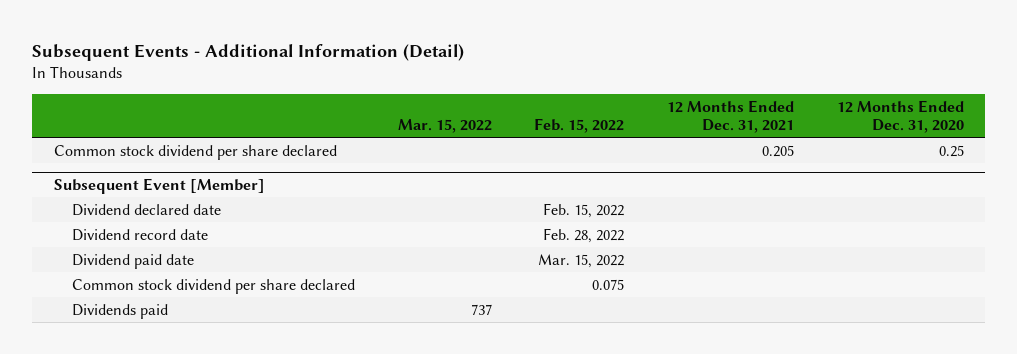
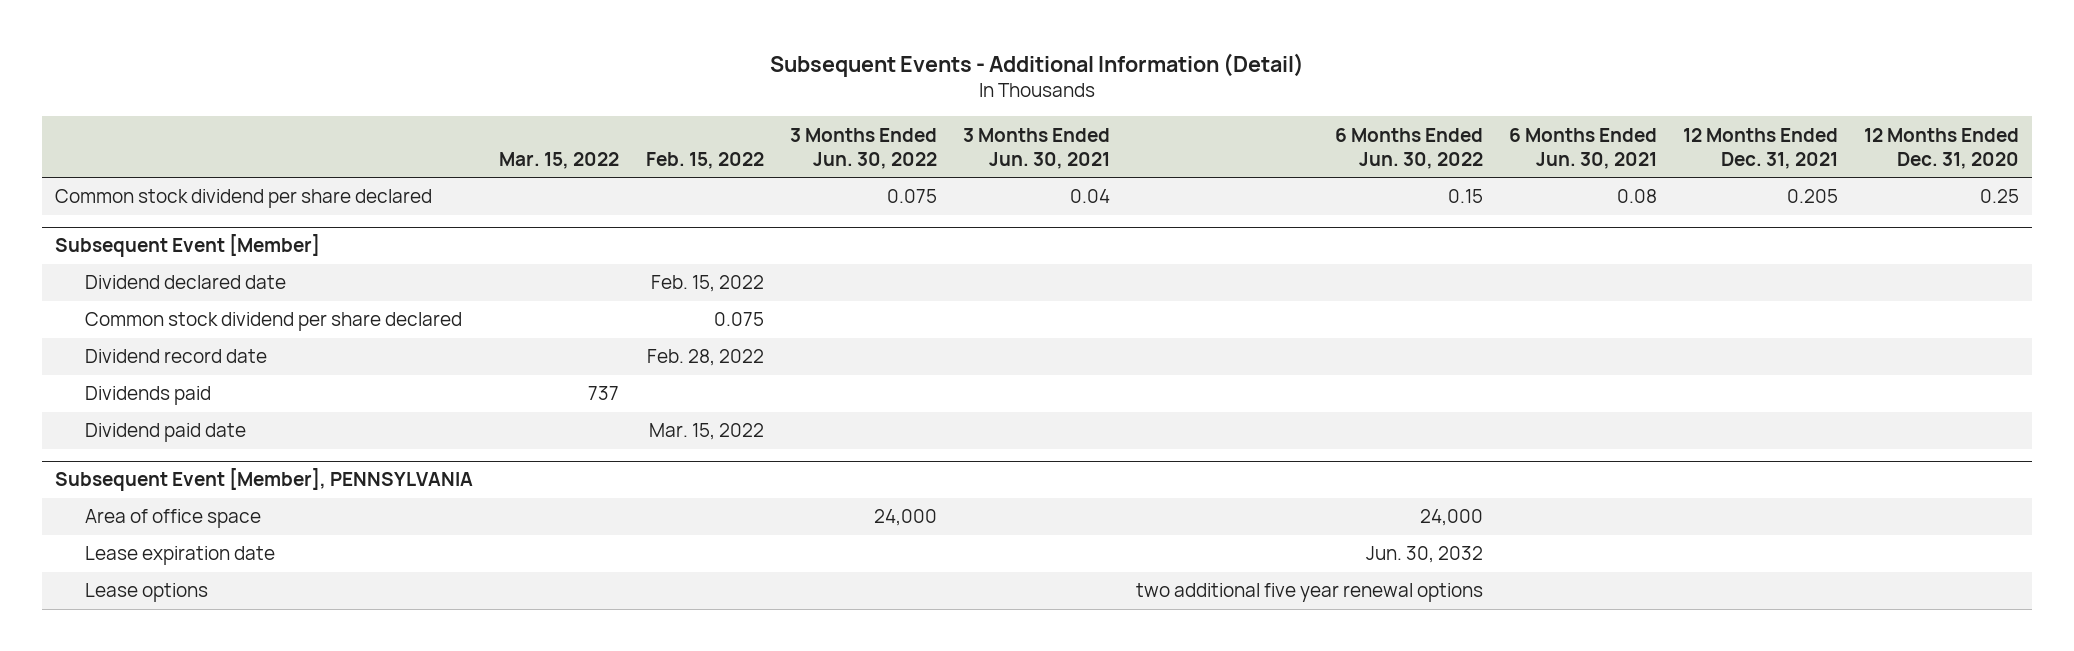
- | Mar. 15, 2022 | Feb. 15, 2022 | 12 Months Ended Dec. 31, 2021 | 12 Months Ended Dec. 31, 2020
+ | Mar. 15, 2022 | Feb. 15, 2022 | 3 Months Ended Jun. 30, 2022 | 3 Months Ended Jun. 30, 2021 | 6 Months Ended Jun. 30, 2022 | 6 Months Ended Jun. 30, 2021 | 12 Months Ended Dec. 31, 2021 | 12 Months Ended Dec. 31, 2020
@ Subsequent Event [Member]
moved down: Dividend record date | | Feb. 28, 2022 | | | | | |
moved down: Dividend paid date | | Mar. 15, 2022 | | | | | |
+ Subsequent Event [Member], PENNSYLVANIA
+ Area of office space | | | 24,000 | | 24,000 | | |
+ Lease expiration date | | | | | Jun. 30, 2032 | | |
+ Lease options | | | | | two additional five year renewal options | | |

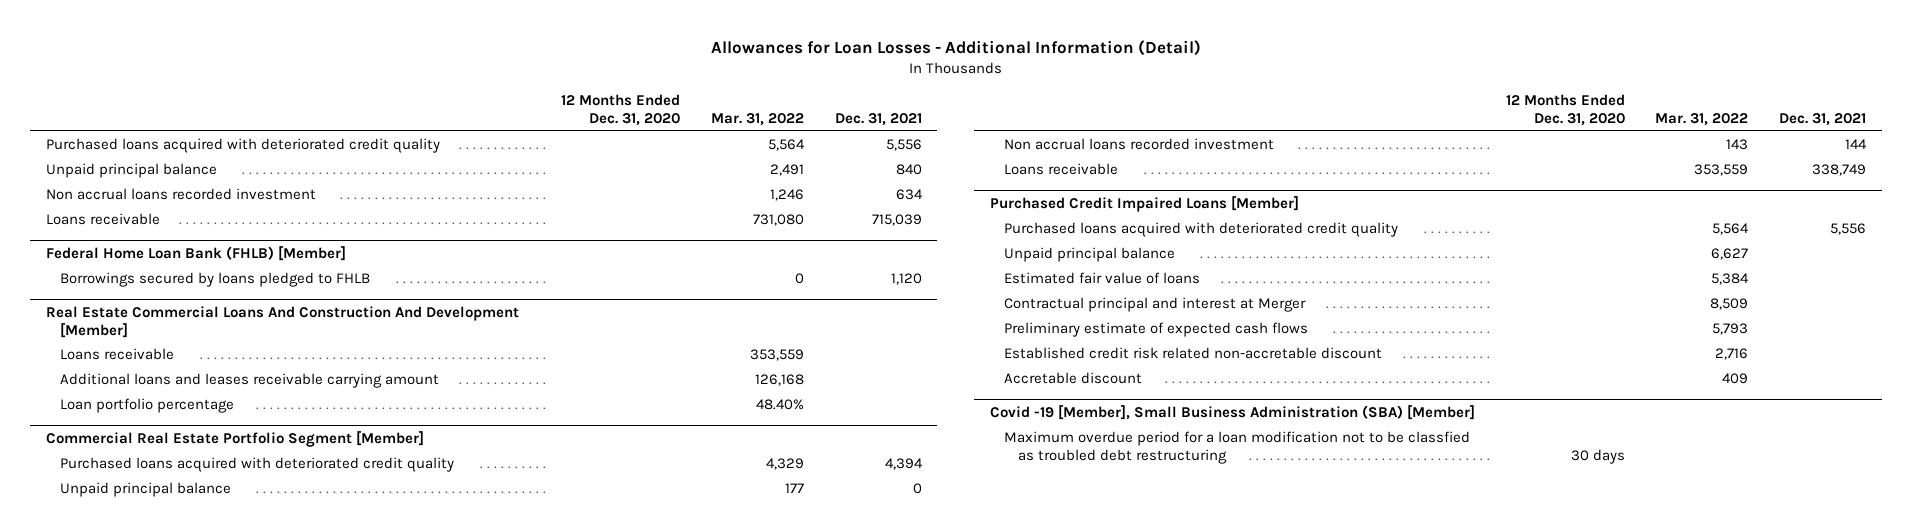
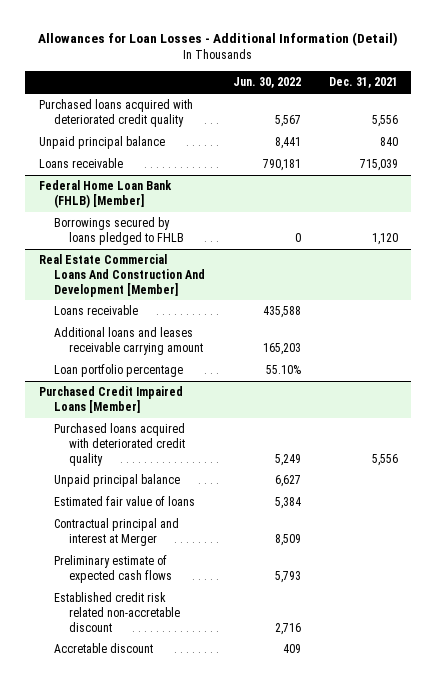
- | 12 Months Ended Dec. 31, 2020 | Mar. 31, 2022 | Dec. 31, 2021
+ | Jun. 30, 2022 | Dec. 31, 2021
- Non accrual loans recorded investment | | 1,246 | 634
- Commercial Real Estate Portfolio Segment [Member]
- Purchased loans acquired with deteriorated credit quality | | 4,329 | 4,394
- Unpaid principal balance | | 177 | 0
- Non accrual loans recorded investment | | 143 | 144
- Loans receivable | | 353,559 | 338,749
- Covid -19 [Member], Small Business Administration (SBA) [Member]
- Maximum overdue period for a loan modification not to be classfied as troubled debt restructuring | 30 days | |

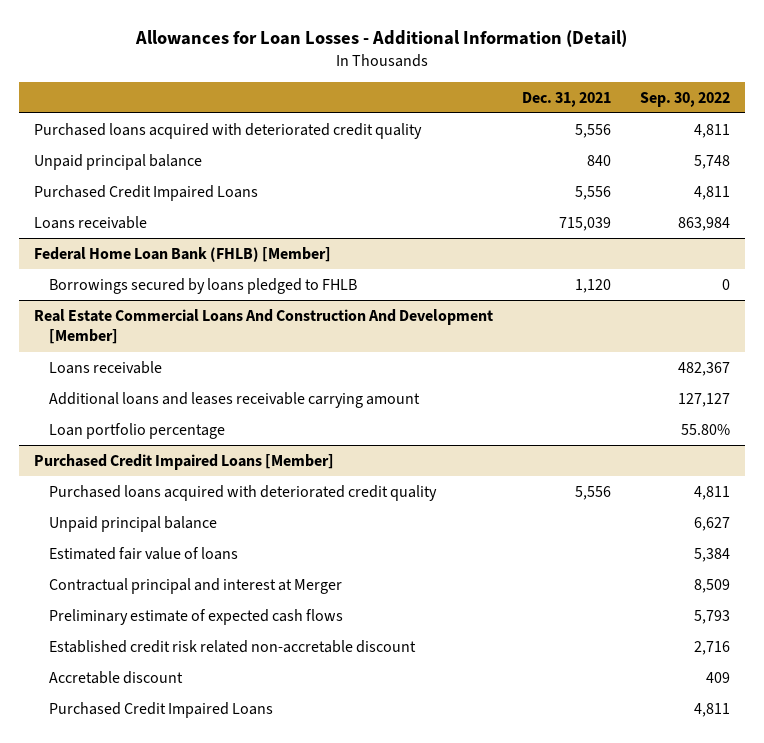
- | Jun. 30, 2022 | Dec. 31, 2021
+ | Dec. 31, 2021 | Sep. 30, 2022
+ Purchased Credit Impaired Loans | 5,556 | 4,811
@ Purchased Credit Impaired Loans [Member]
+ Purchased Credit Impaired Loans | | 4,811

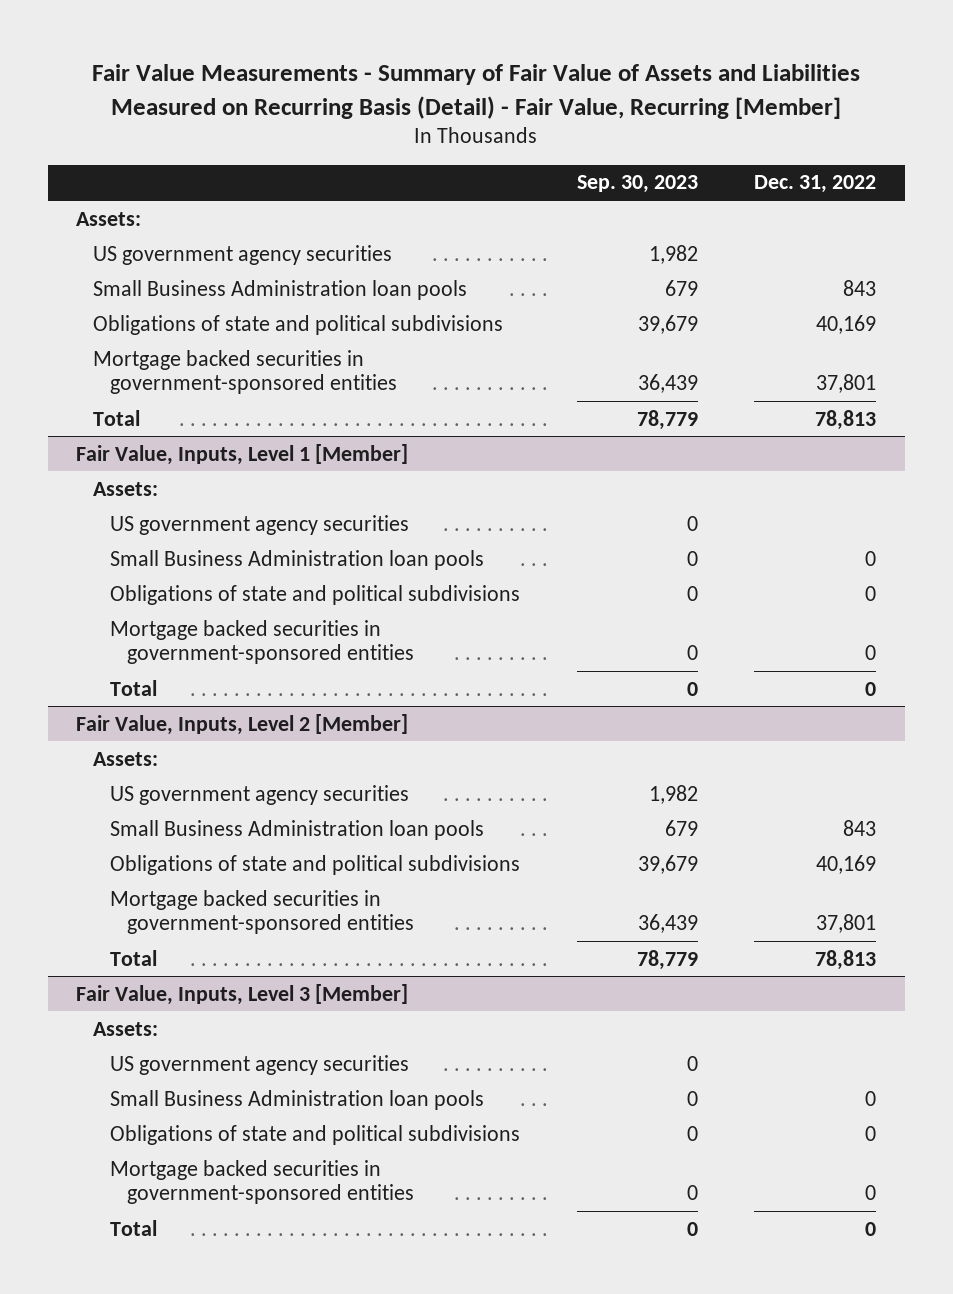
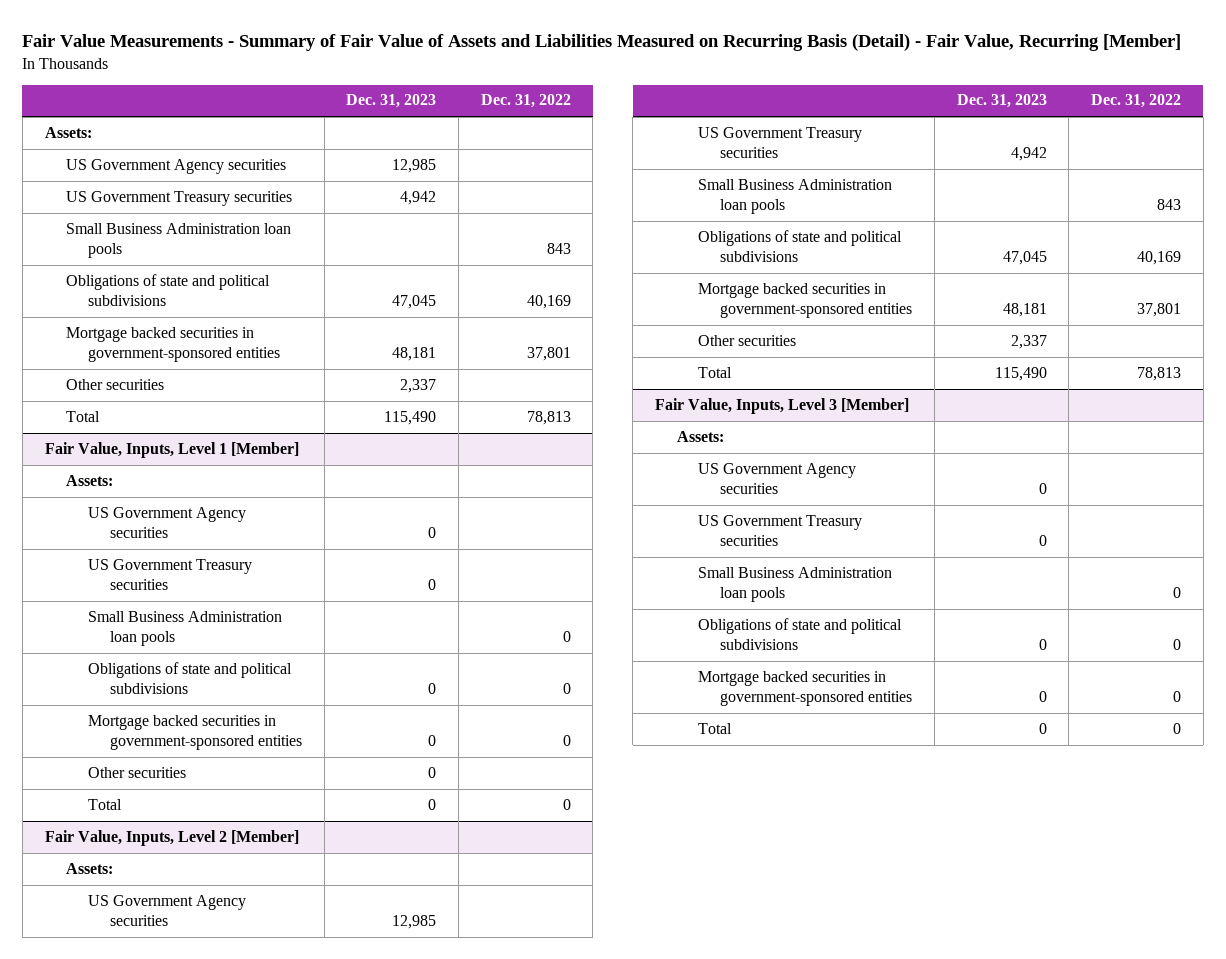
- | Sep. 30, 2023 | Dec. 31, 2022
+ | Dec. 31, 2023 | Dec. 31, 2022
- US government agency securities | 1,982 |
+ US Government Agency securities | 12,985 |
+ US Government Treasury securities | 4,942 |
+ Other securities | 2,337 |
@ Fair Value, Inputs, Level 1 [Member]
- US government agency securities | 0 |
+ US Government Agency securities | 0 |
+ US Government Treasury securities | 0 |
+ Other securities | 0 |
@ Fair Value, Inputs, Level 2 [Member]
- US government agency securities | 1,982 |
+ US Government Agency securities | 12,985 |
+ US Government Treasury securities | 4,942 |
+ Other securities | 2,337 |
@ Fair Value, Inputs, Level 3 [Member]
- US government agency securities | 0 |
+ US Government Agency securities | 0 |
+ US Government Treasury securities | 0 |

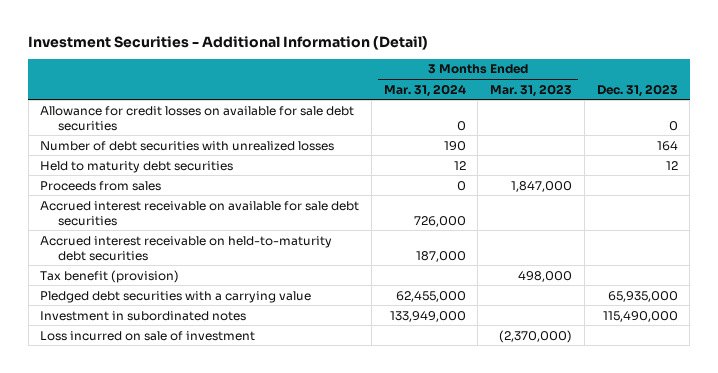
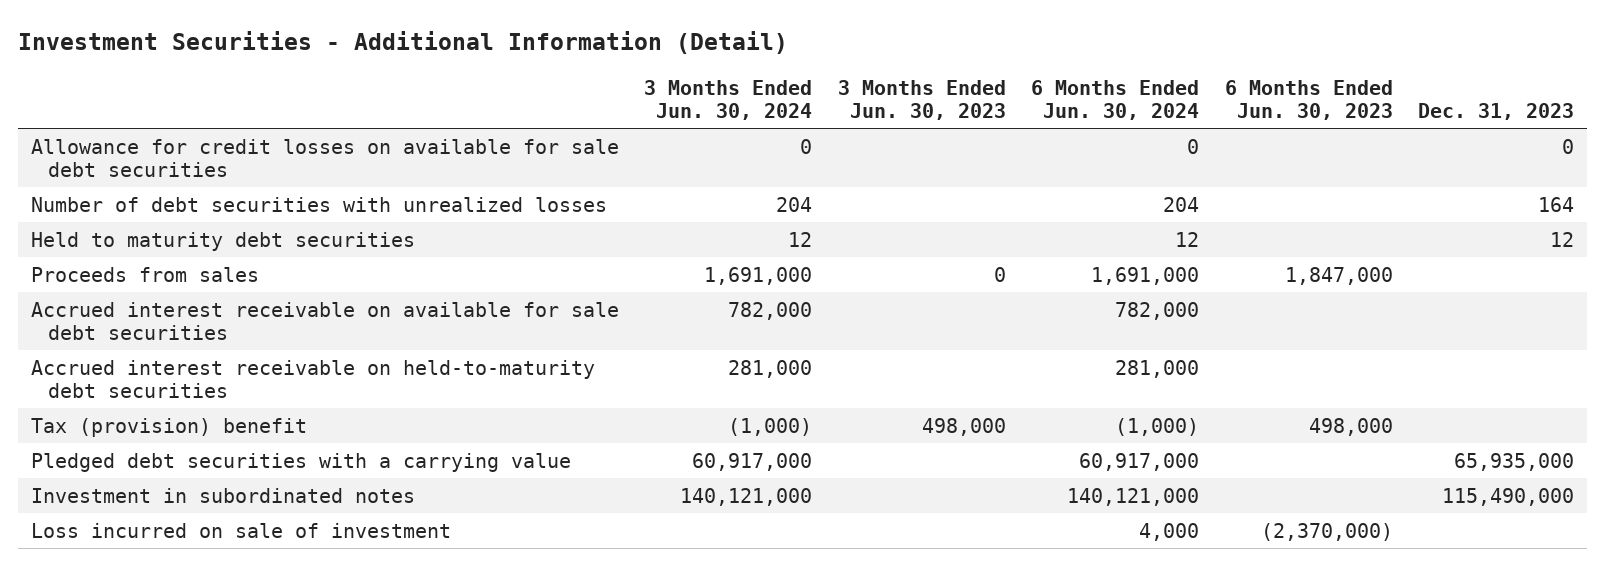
- | 3 Months Ended Mar. 31, 2024 | 3 Months Ended Mar. 31, 2023 | Dec. 31, 2023
+ | 3 Months Ended Jun. 30, 2024 | 3 Months Ended Jun. 30, 2023 | 6 Months Ended Jun. 30, 2024 | 6 Months Ended Jun. 30, 2023 | Dec. 31, 2023
- Tax benefit (provision) | | 498,000 |
+ Tax (provision) benefit | (1,000) | 498,000 | (1,000) | 498,000 |

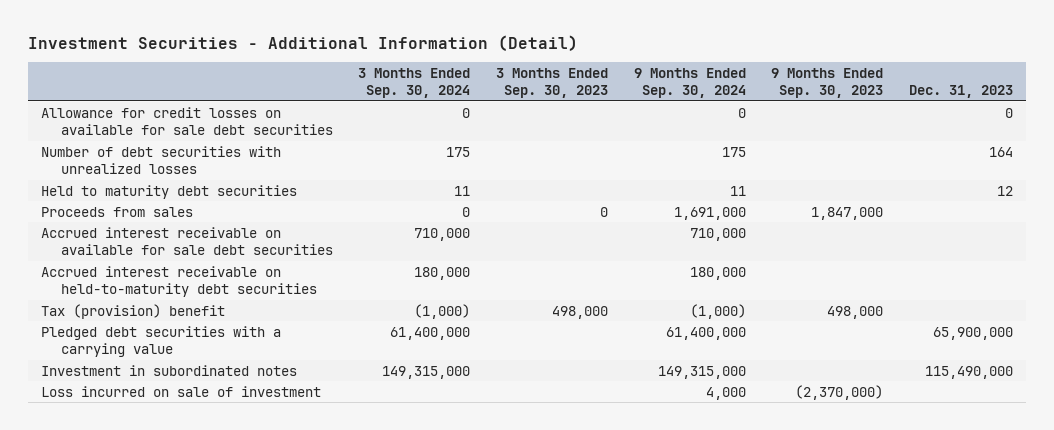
- | 3 Months Ended Jun. 30, 2024 | 3 Months Ended Jun. 30, 2023 | 6 Months Ended Jun. 30, 2024 | 6 Months Ended Jun. 30, 2023 | Dec. 31, 2023
+ | 3 Months Ended Sep. 30, 2024 | 3 Months Ended Sep. 30, 2023 | 9 Months Ended Sep. 30, 2024 | 9 Months Ended Sep. 30, 2023 | Dec. 31, 2023
- Pledged debt securities with a carrying value | 60,917,000 | | 60,917,000 | | 65,935,000
+ Pledged debt securities with a carrying value | 61,400,000 | | 61,400,000 | | 65,900,000

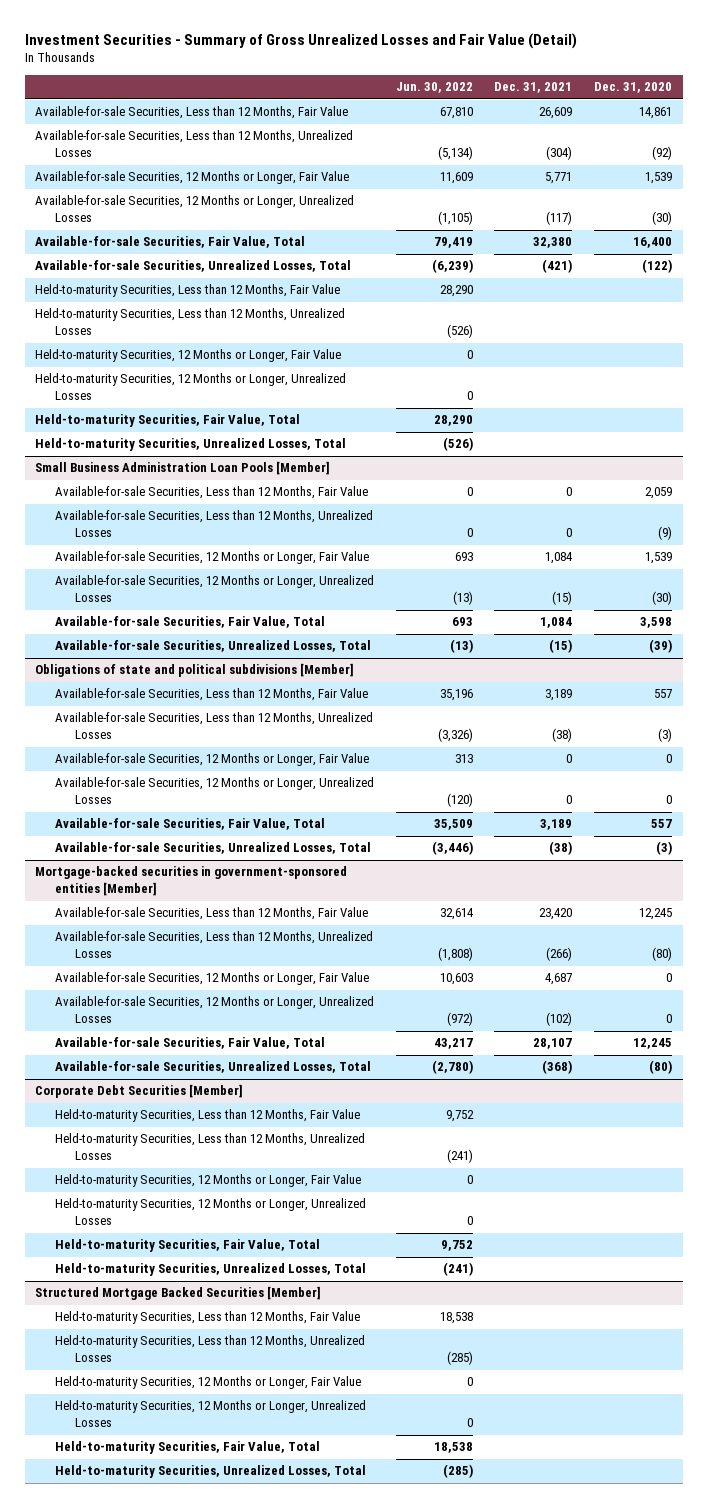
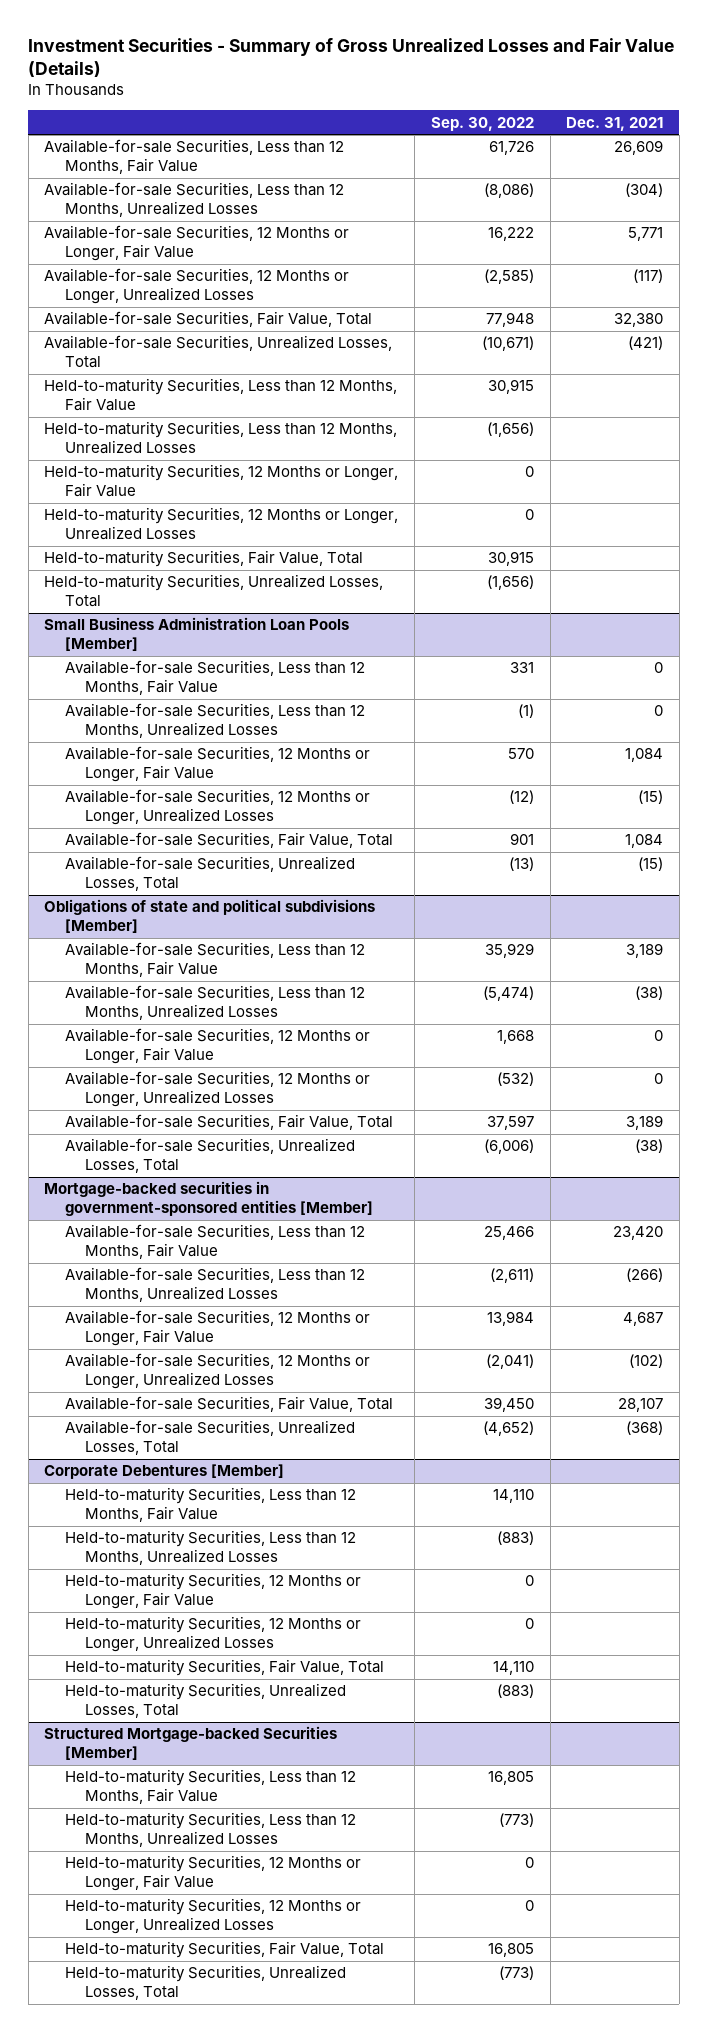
- Investment Securities - Summary of Gross Unrealized Losses and Fair Value (Detail)
+ Investment Securities - Summary of Gross Unrealized Losses and Fair Value (Details)
- | Jun. 30, 2022 | Dec. 31, 2021 | Dec. 31, 2020
+ | Sep. 30, 2022 | Dec. 31, 2021
- Corporate Debt Securities [Member]
+ Corporate Debentures [Member]
- Structured Mortgage Backed Securities [Member]
+ Structured Mortgage-backed Securities [Member]

